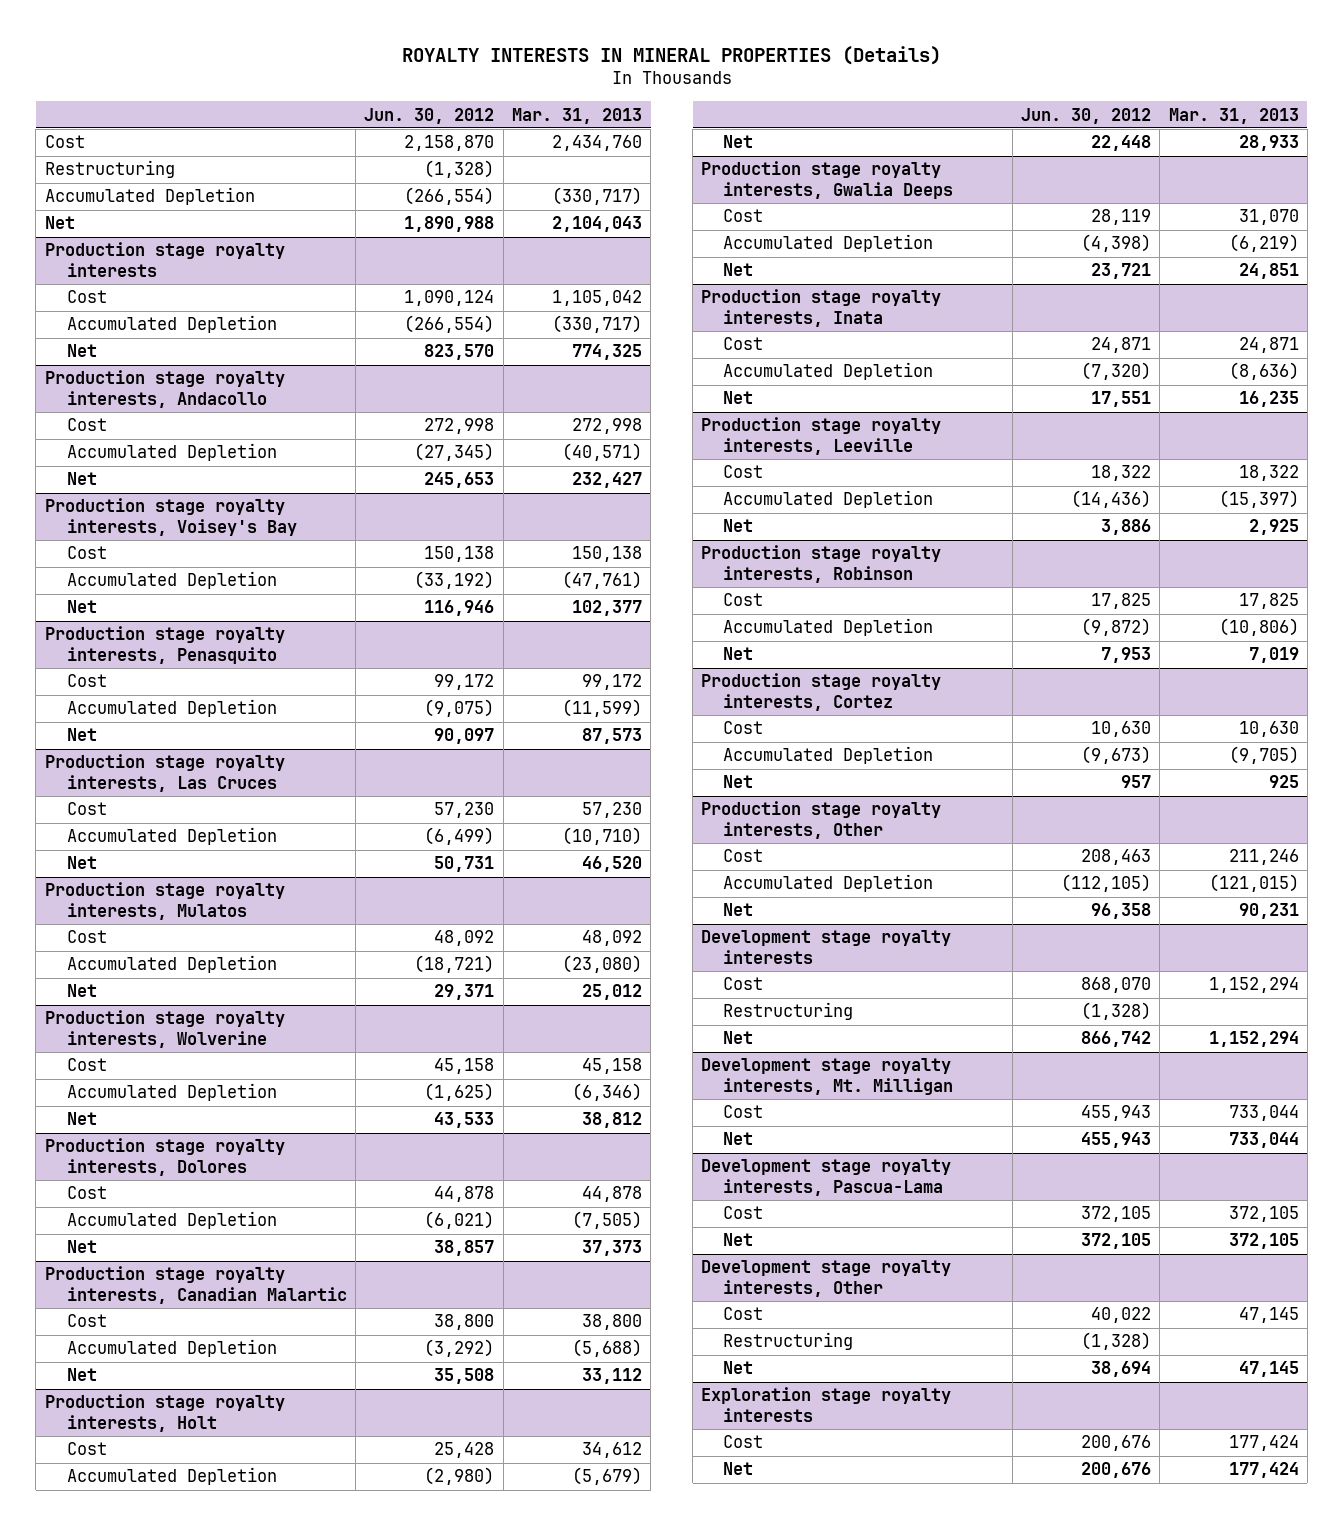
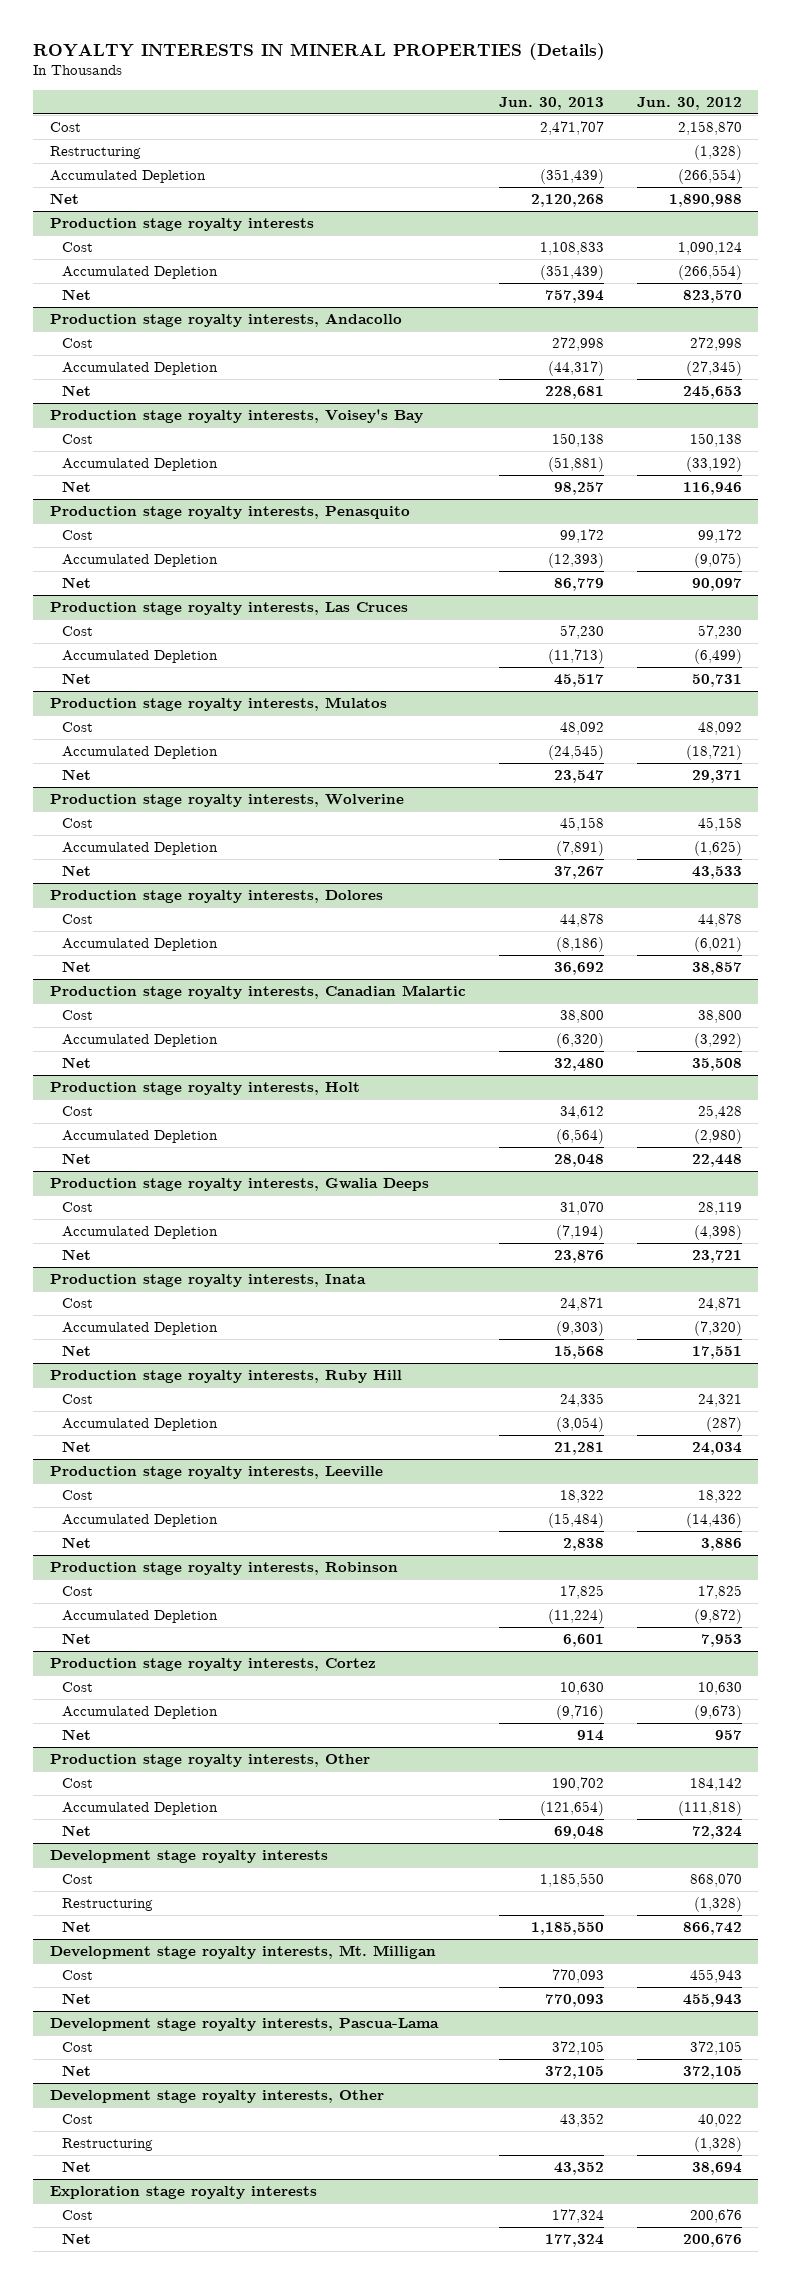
- | Jun. 30, 2012 | Mar. 31, 2013
+ | Jun. 30, 2013 | Jun. 30, 2012
+ Production stage royalty interests, Ruby Hill
+ Cost | 24,335 | 24,321
+ Accumulated Depletion | (3,054) | (287)
+ Net | 21,281 | 24,034
@ Production stage royalty interests, Other
- Cost | 208,463 | 211,246
- Accumulated Depletion | (112,105) | (121,015)
- Net | 96,358 | 90,231
+ Cost | 190,702 | 184,142
+ Accumulated Depletion | (121,654) | (111,818)
+ Net | 69,048 | 72,324

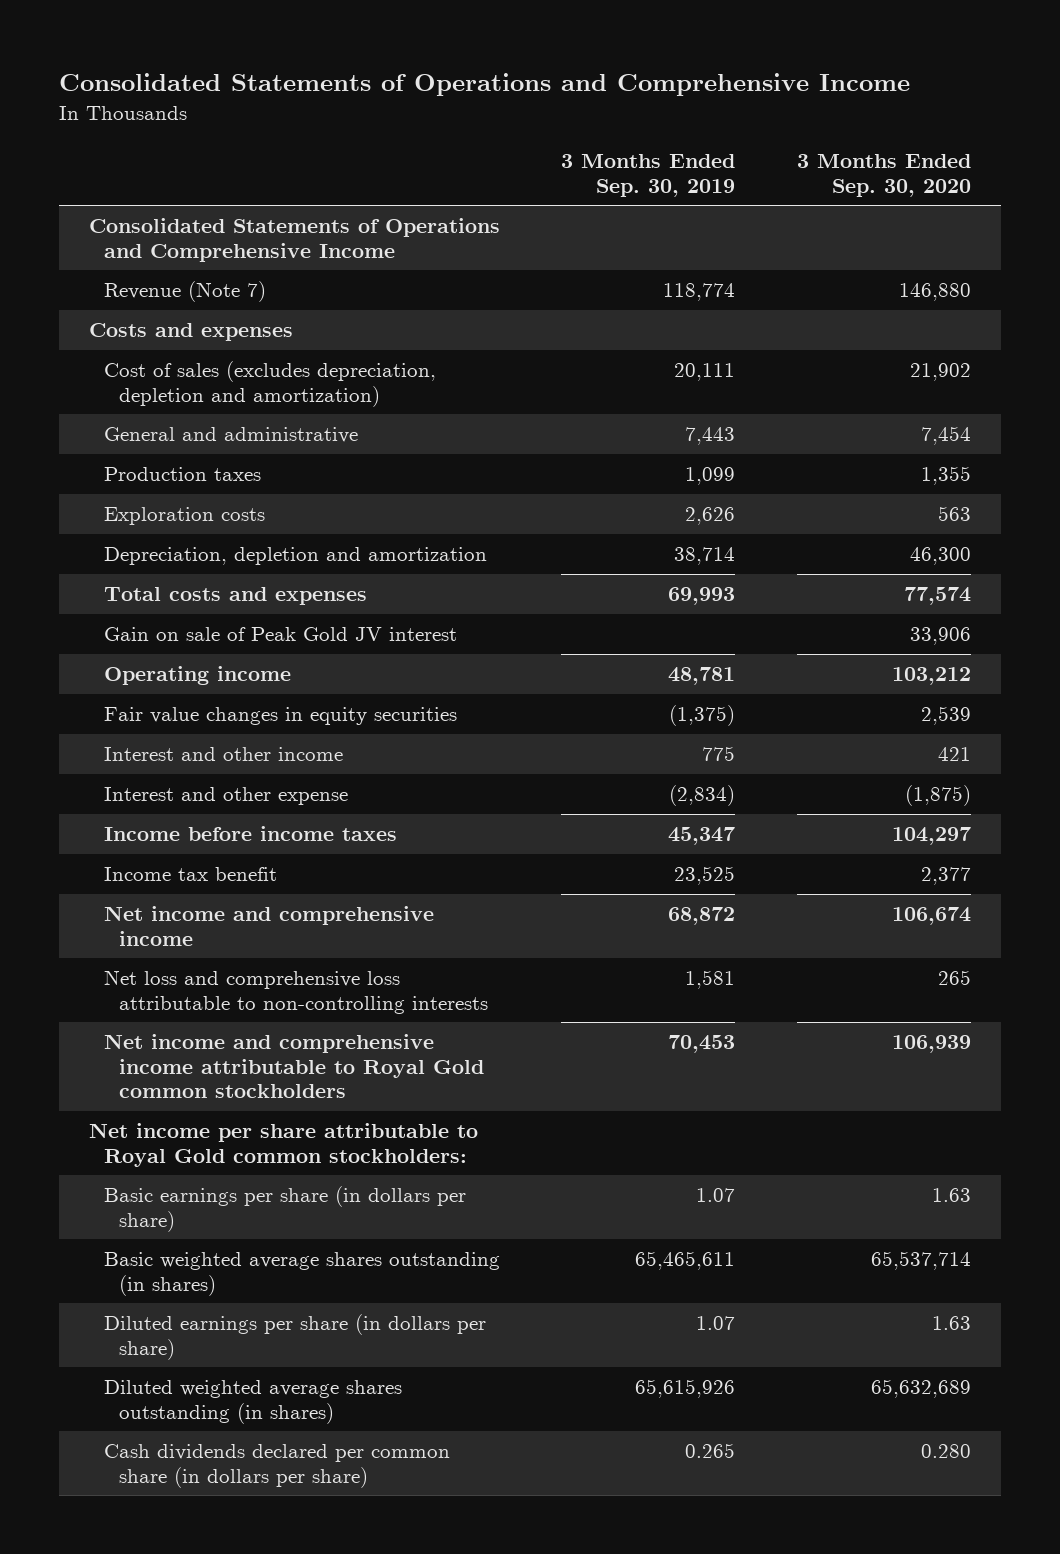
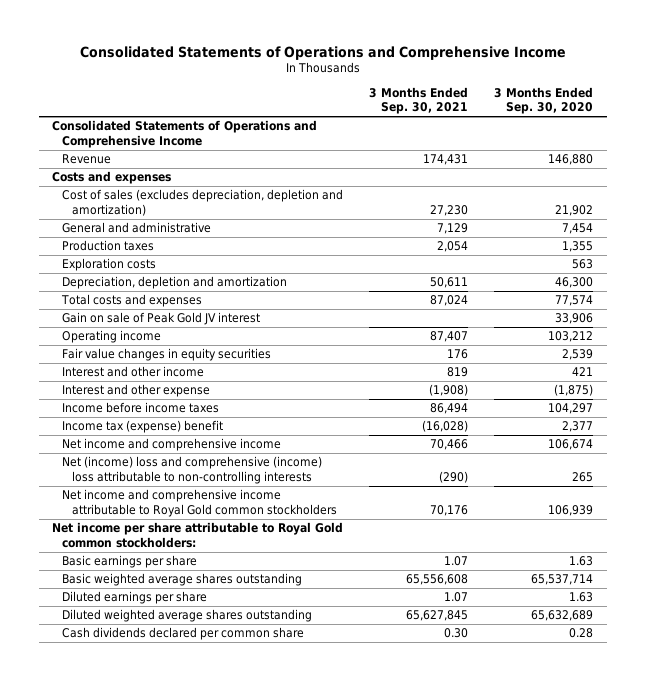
- | 3 Months Ended Sep. 30, 2019 | 3 Months Ended Sep. 30, 2020
+ | 3 Months Ended Sep. 30, 2021 | 3 Months Ended Sep. 30, 2020
- Revenue (Note 7) | 118,774 | 146,880
+ Revenue | 174,431 | 146,880
- Income tax benefit | 23,525 | 2,377
+ Income tax (expense) benefit | (16,028) | 2,377
- Net loss and comprehensive loss attributable to non-controlling interests | 1,581 | 265
+ Net (income) loss and comprehensive (income) loss attributable to non-controlling interests | (290) | 265
- Basic earnings per share (in dollars per share) | 1.07 | 1.63
- Basic weighted average shares outstanding (in shares) | 65,465,611 | 65,537,714
- Diluted earnings per share (in dollars per share) | 1.07 | 1.63
- Diluted weighted average shares outstanding (in shares) | 65,615,926 | 65,632,689
- Cash dividends declared per common share (in dollars per share) | 0.265 | 0.280
+ Basic earnings per share | 1.07 | 1.63
+ Basic weighted average shares outstanding | 65,556,608 | 65,537,714
+ Diluted earnings per share | 1.07 | 1.63
+ Diluted weighted average shares outstanding | 65,627,845 | 65,632,689
+ Cash dividends declared per common share | 0.30 | 0.28

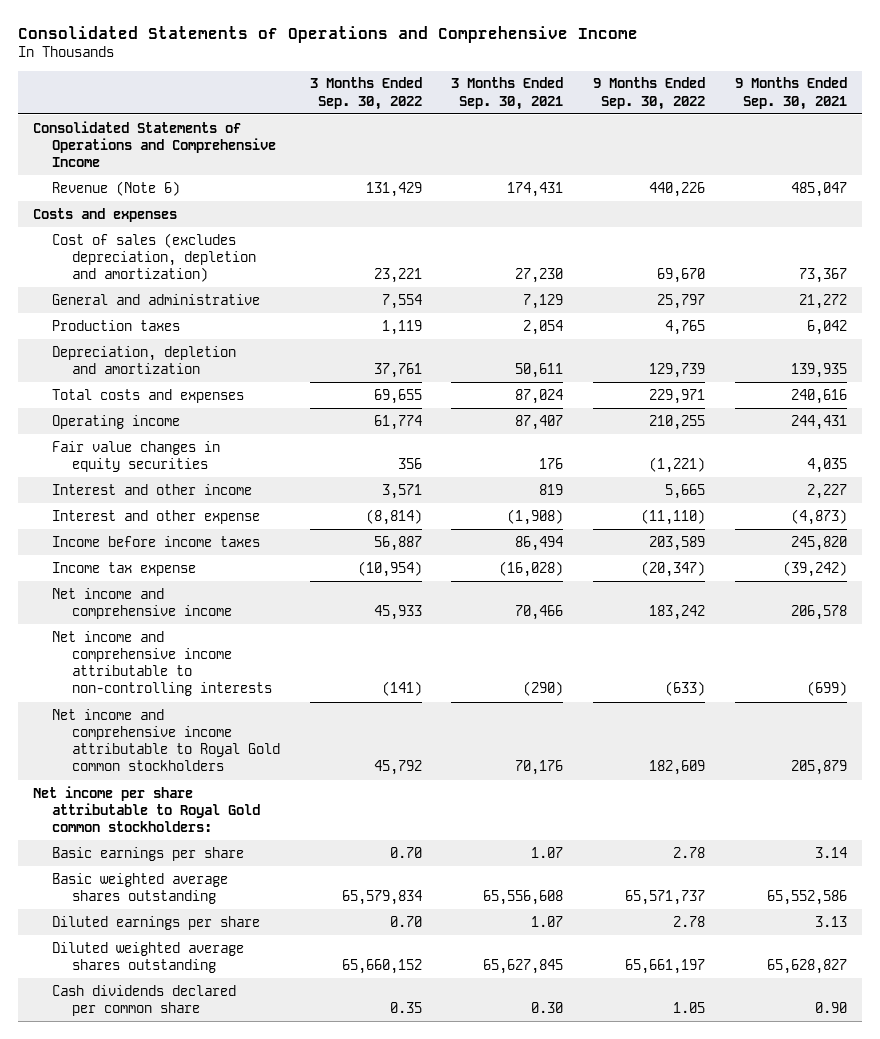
- | 3 Months Ended Sep. 30, 2021 | 3 Months Ended Sep. 30, 2020
+ | 3 Months Ended Sep. 30, 2022 | 3 Months Ended Sep. 30, 2021 | 9 Months Ended Sep. 30, 2022 | 9 Months Ended Sep. 30, 2021
- Revenue | 174,431 | 146,880
+ Revenue (Note 6) | 131,429 | 174,431 | 440,226 | 485,047
- Exploration costs | | 563
- Gain on sale of Peak Gold JV interest | | 33,906
- Income tax (expense) benefit | (16,028) | 2,377
+ Income tax expense | (10,954) | (16,028) | (20,347) | (39,242)
- Net (income) loss and comprehensive (income) loss attributable to non-controlling interests | (290) | 265
+ Net income and comprehensive income attributable to non-controlling interests | (141) | (290) | (633) | (699)

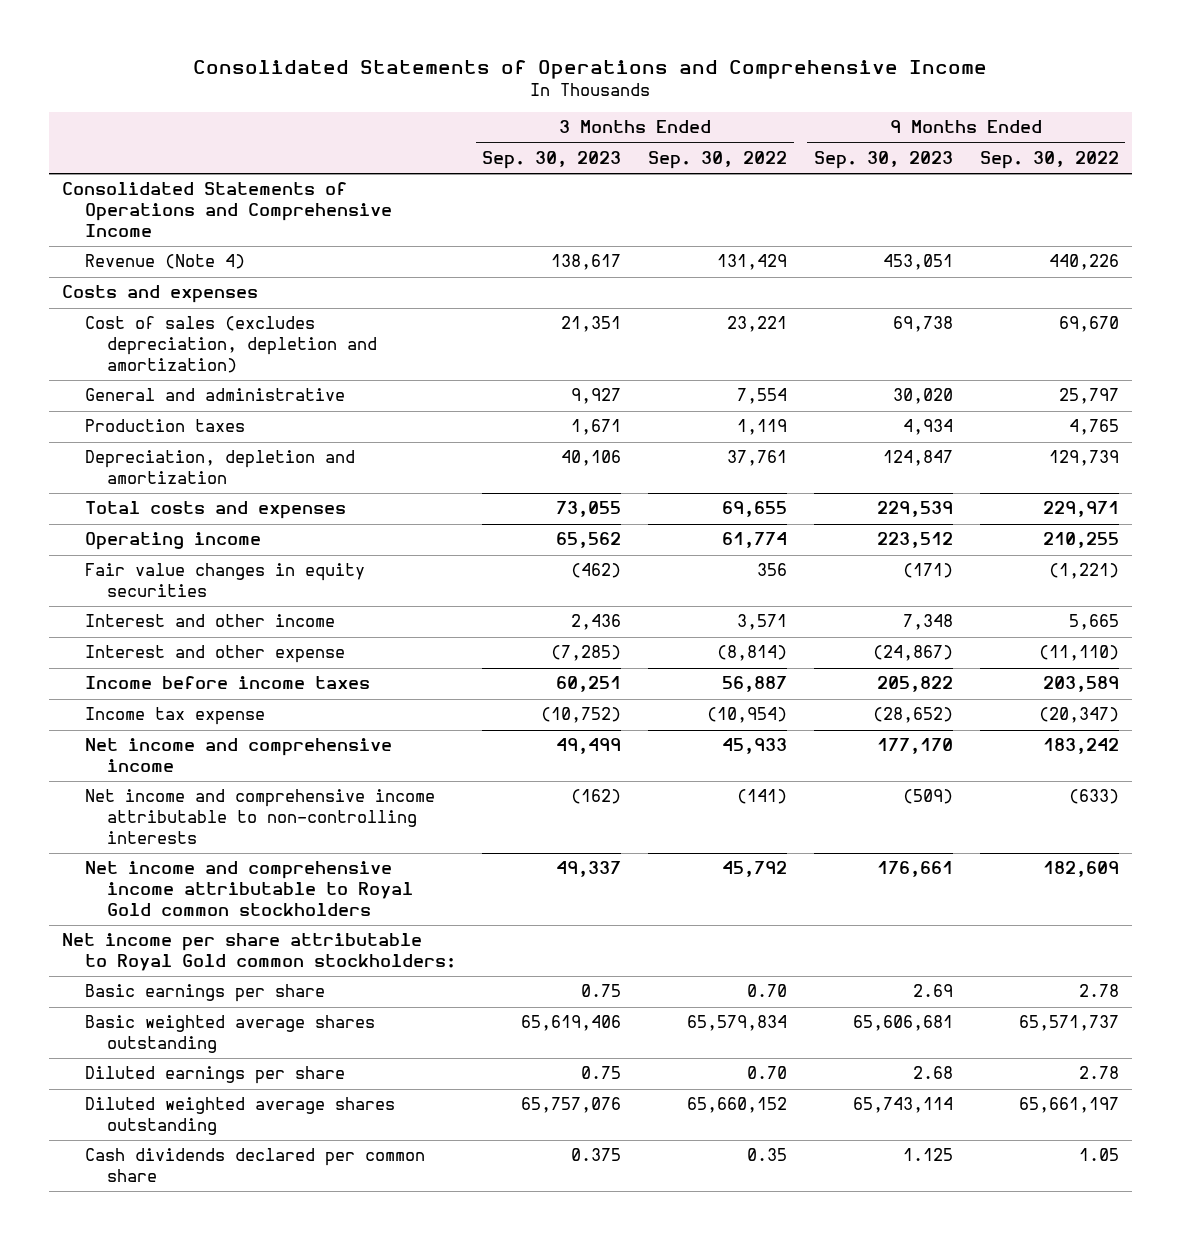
- | 3 Months Ended Sep. 30, 2022 | 3 Months Ended Sep. 30, 2021 | 9 Months Ended Sep. 30, 2022 | 9 Months Ended Sep. 30, 2021
+ | 3 Months Ended Sep. 30, 2023 | 3 Months Ended Sep. 30, 2022 | 9 Months Ended Sep. 30, 2023 | 9 Months Ended Sep. 30, 2022
- Revenue (Note 6) | 131,429 | 174,431 | 440,226 | 485,047
+ Revenue (Note 4) | 138,617 | 131,429 | 453,051 | 440,226

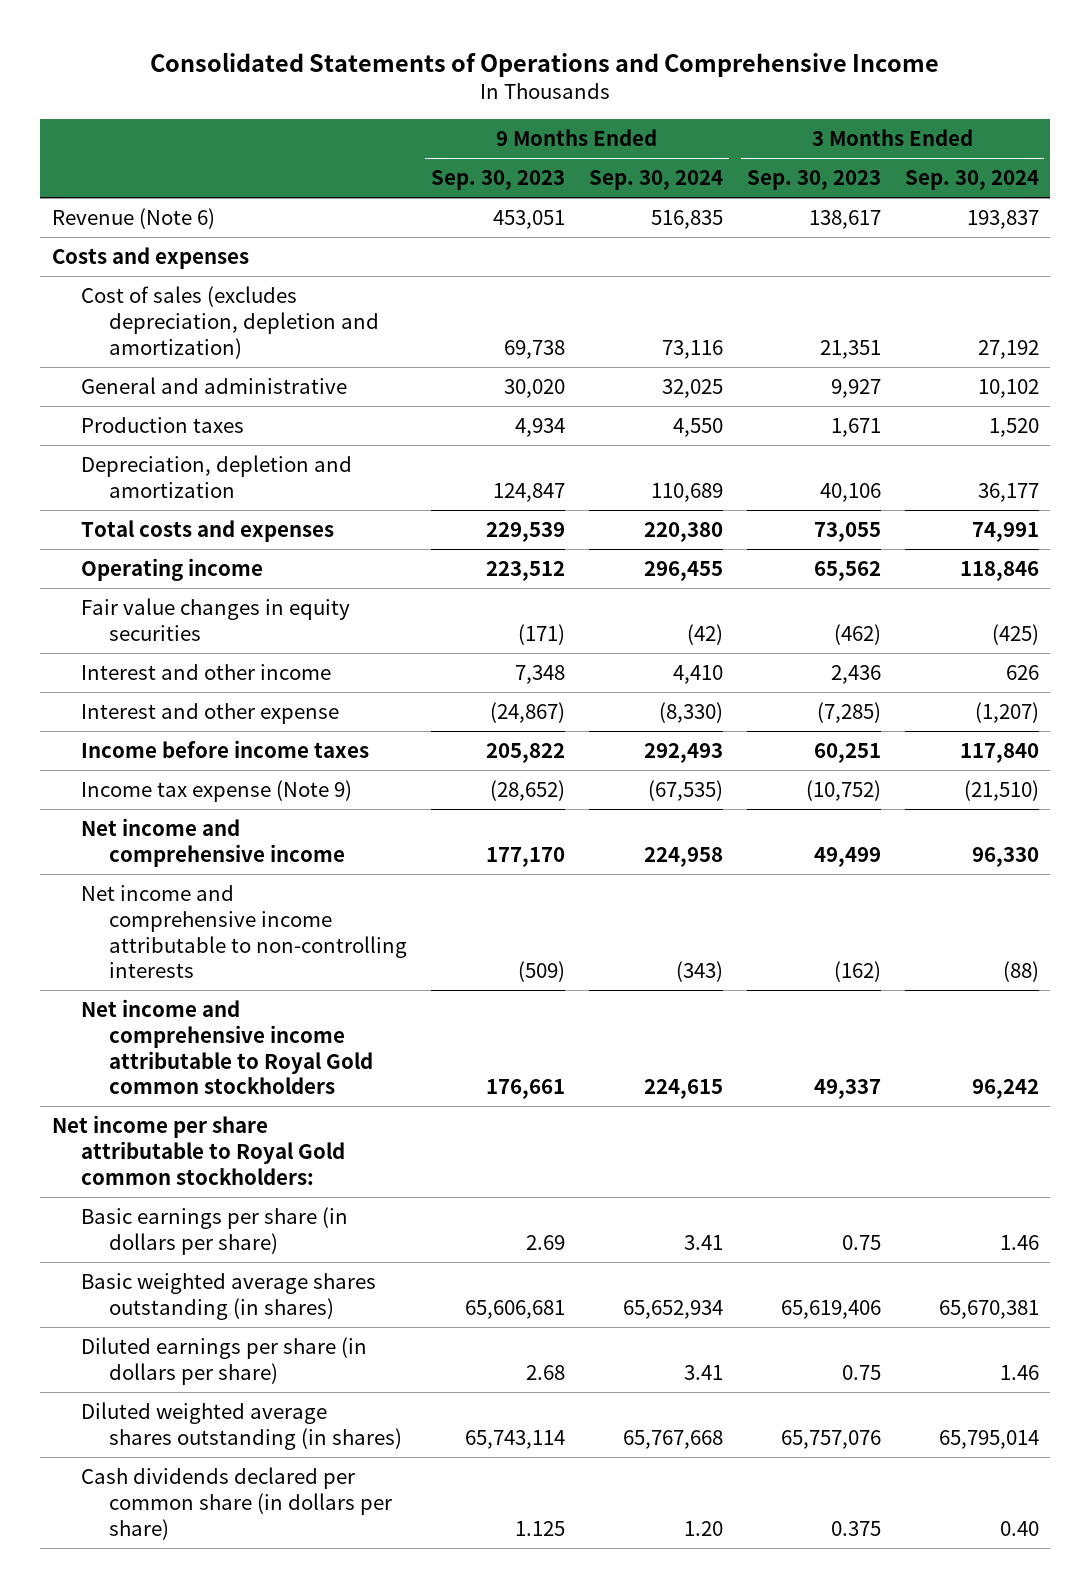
- | 3 Months Ended Sep. 30, 2023 | 3 Months Ended Sep. 30, 2022 | 9 Months Ended Sep. 30, 2023 | 9 Months Ended Sep. 30, 2022
+ | 9 Months Ended Sep. 30, 2023 | 9 Months Ended Sep. 30, 2024 | 3 Months Ended Sep. 30, 2023 | 3 Months Ended Sep. 30, 2024
- Consolidated Statements of Operations and Comprehensive Income
- Revenue (Note 4) | 138,617 | 131,429 | 453,051 | 440,226
+ Revenue (Note 6) | 453,051 | 516,835 | 138,617 | 193,837
- Income tax expense | (10,752) | (10,954) | (28,652) | (20,347)
+ Income tax expense (Note 9) | (28,652) | (67,535) | (10,752) | (21,510)
- Basic earnings per share | 0.75 | 0.70 | 2.69 | 2.78
- Basic weighted average shares outstanding | 65,619,406 | 65,579,834 | 65,606,681 | 65,571,737
- Diluted earnings per share | 0.75 | 0.70 | 2.68 | 2.78
- Diluted weighted average shares outstanding | 65,757,076 | 65,660,152 | 65,743,114 | 65,661,197
- Cash dividends declared per common share | 0.375 | 0.35 | 1.125 | 1.05
+ Basic earnings per share (in dollars per share) | 2.69 | 3.41 | 0.75 | 1.46
+ Basic weighted average shares outstanding (in shares) | 65,606,681 | 65,652,934 | 65,619,406 | 65,670,381
+ Diluted earnings per share (in dollars per share) | 2.68 | 3.41 | 0.75 | 1.46
+ Diluted weighted average shares outstanding (in shares) | 65,743,114 | 65,767,668 | 65,757,076 | 65,795,014
+ Cash dividends declared per common share (in dollars per share) | 1.125 | 1.20 | 0.375 | 0.40

